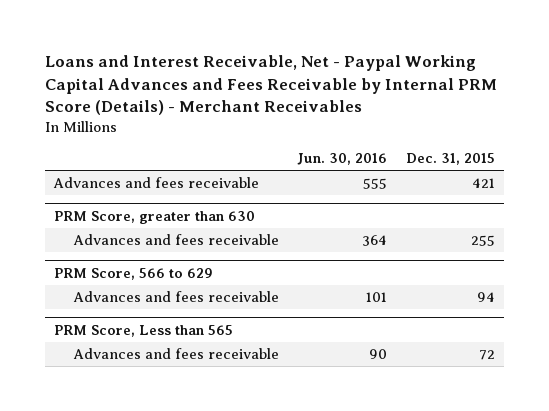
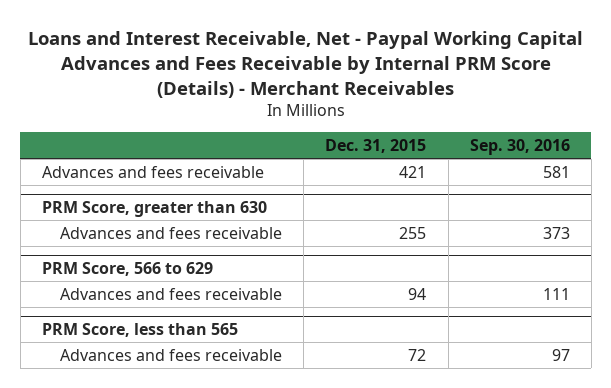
- | Jun. 30, 2016 | Dec. 31, 2015
+ | Dec. 31, 2015 | Sep. 30, 2016
- PRM Score, Less than 565
+ PRM Score, less than 565

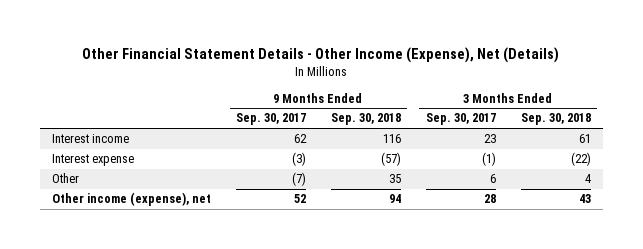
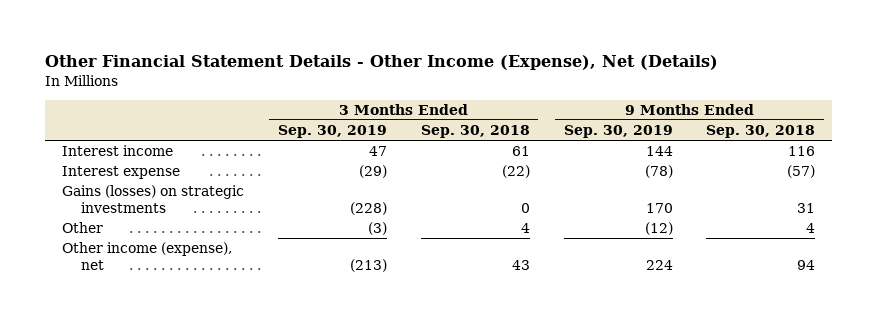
- | 9 Months Ended Sep. 30, 2017 | 9 Months Ended Sep. 30, 2018 | 3 Months Ended Sep. 30, 2017 | 3 Months Ended Sep. 30, 2018
+ | 3 Months Ended Sep. 30, 2019 | 3 Months Ended Sep. 30, 2018 | 9 Months Ended Sep. 30, 2019 | 9 Months Ended Sep. 30, 2018
- Other | (7) | 35 | 6 | 4
+ Gains (losses) on strategic investments | (228) | 0 | 170 | 31
+ Other | (3) | 4 | (12) | 4

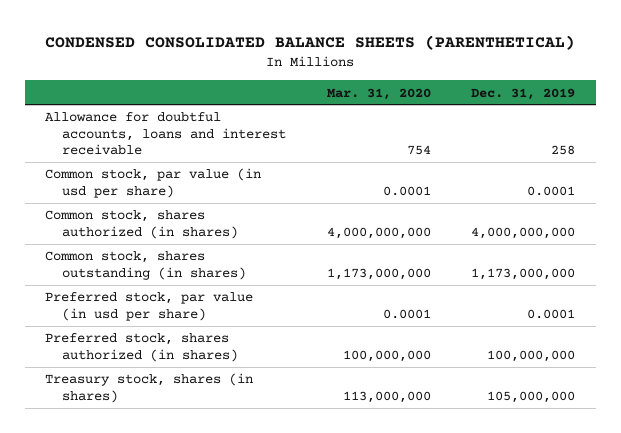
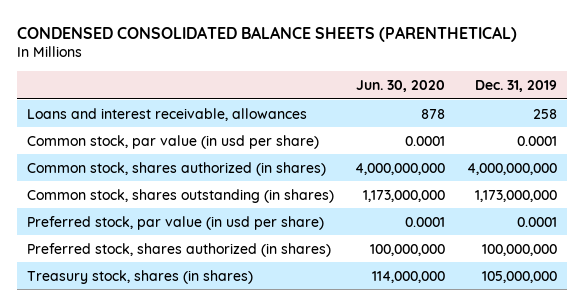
- | Mar. 31, 2020 | Dec. 31, 2019
+ | Jun. 30, 2020 | Dec. 31, 2019
- Allowance for doubtful accounts, loans and interest receivable | 754 | 258
+ Loans and interest receivable, allowances | 878 | 258

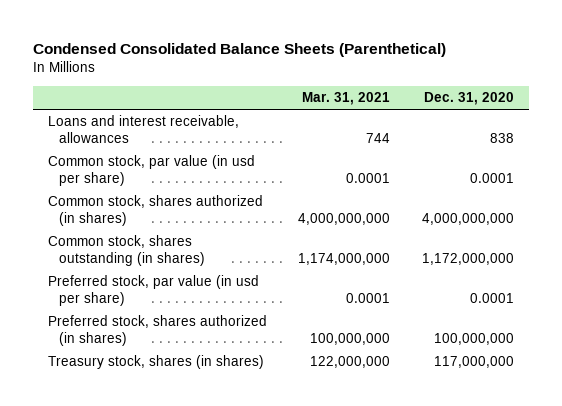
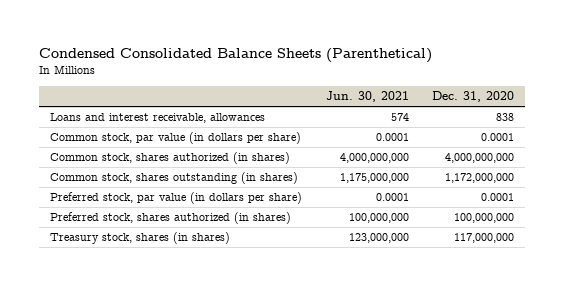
- | Mar. 31, 2021 | Dec. 31, 2020
+ | Jun. 30, 2021 | Dec. 31, 2020
- Common stock, par value (in usd per share) | 0.0001 | 0.0001
+ Common stock, par value (in dollars per share) | 0.0001 | 0.0001
- Preferred stock, par value (in usd per share) | 0.0001 | 0.0001
+ Preferred stock, par value (in dollars per share) | 0.0001 | 0.0001

